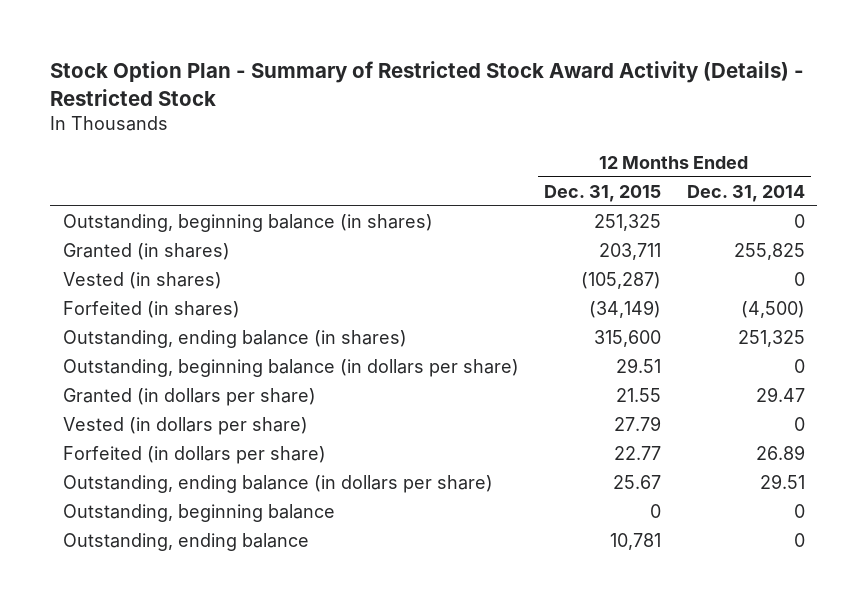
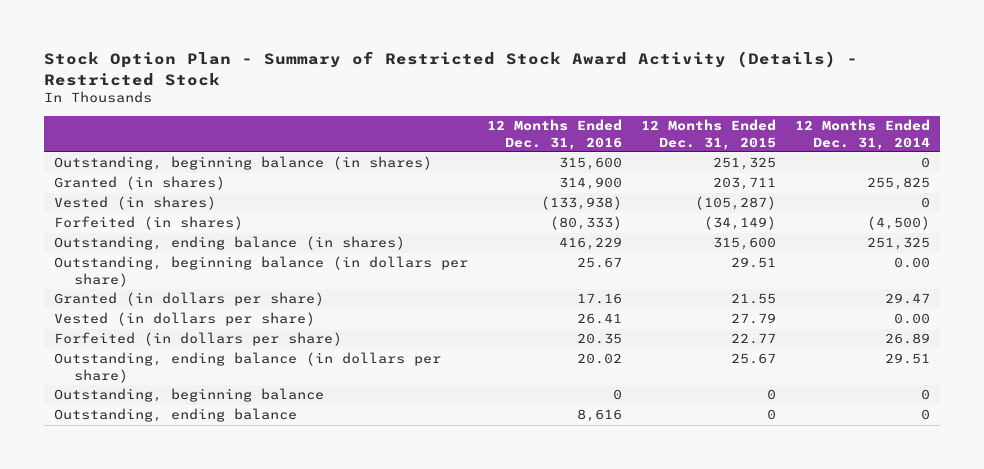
- | 12 Months Ended Dec. 31, 2015 | 12 Months Ended Dec. 31, 2014
+ | 12 Months Ended Dec. 31, 2016 | 12 Months Ended Dec. 31, 2015 | 12 Months Ended Dec. 31, 2014
- Outstanding, beginning balance (in dollars per share) | 29.51 | 0
+ Outstanding, beginning balance (in dollars per share) | 25.67 | 29.51 | 0.00
- Vested (in dollars per share) | 27.79 | 0
+ Vested (in dollars per share) | 26.41 | 27.79 | 0.00
- Outstanding, ending balance | 10,781 | 0
+ Outstanding, ending balance | 8,616 | 0 | 0

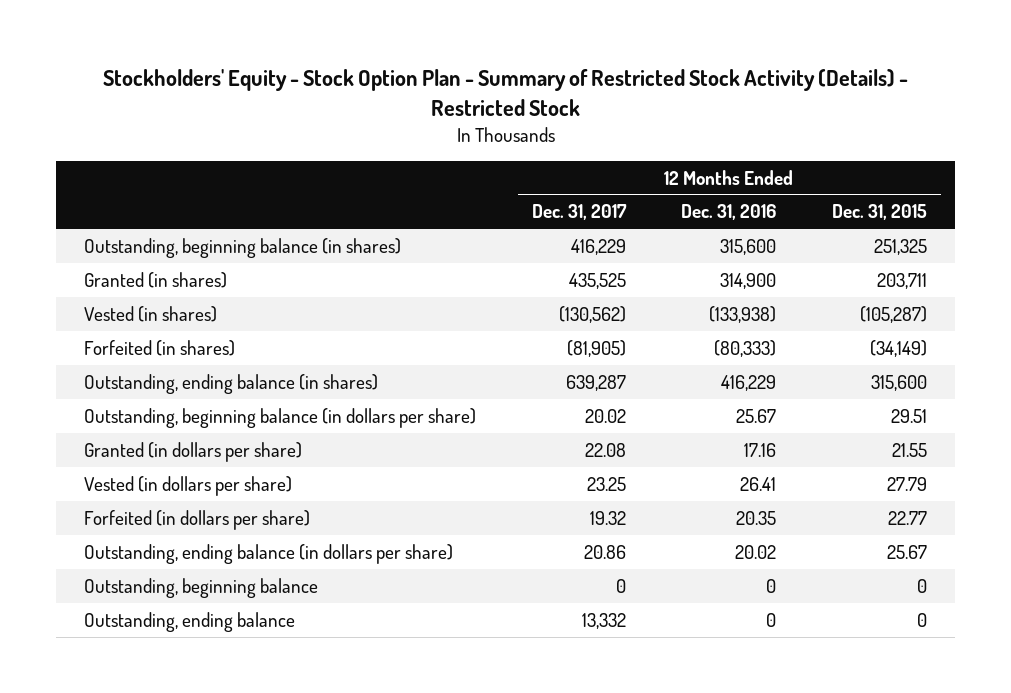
- Stock Option Plan - Summary of Restricted Stock Award Activity (Details) - Restricted Stock
+ Stockholders' Equity - Stock Option Plan - Summary of Restricted Stock Activity (Details) - Restricted Stock
- | 12 Months Ended Dec. 31, 2016 | 12 Months Ended Dec. 31, 2015 | 12 Months Ended Dec. 31, 2014
+ | 12 Months Ended Dec. 31, 2017 | 12 Months Ended Dec. 31, 2016 | 12 Months Ended Dec. 31, 2015
- Outstanding, ending balance | 8,616 | 0 | 0
+ Outstanding, ending balance | 13,332 | 0 | 0

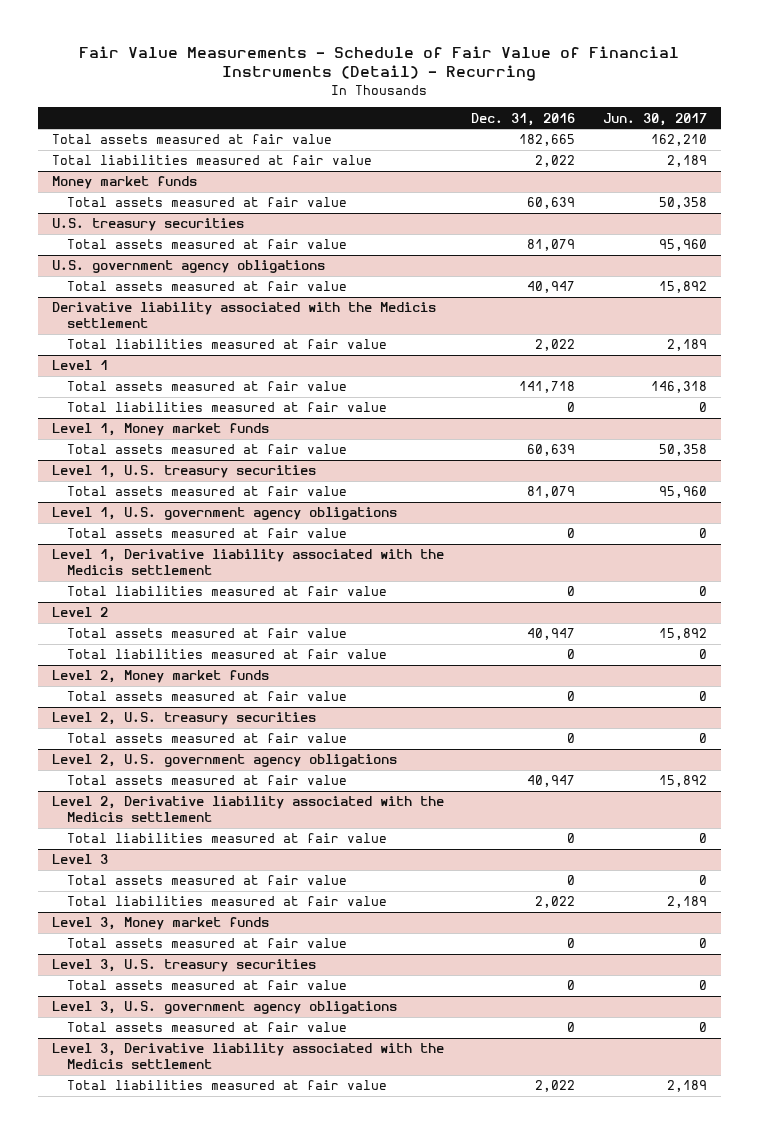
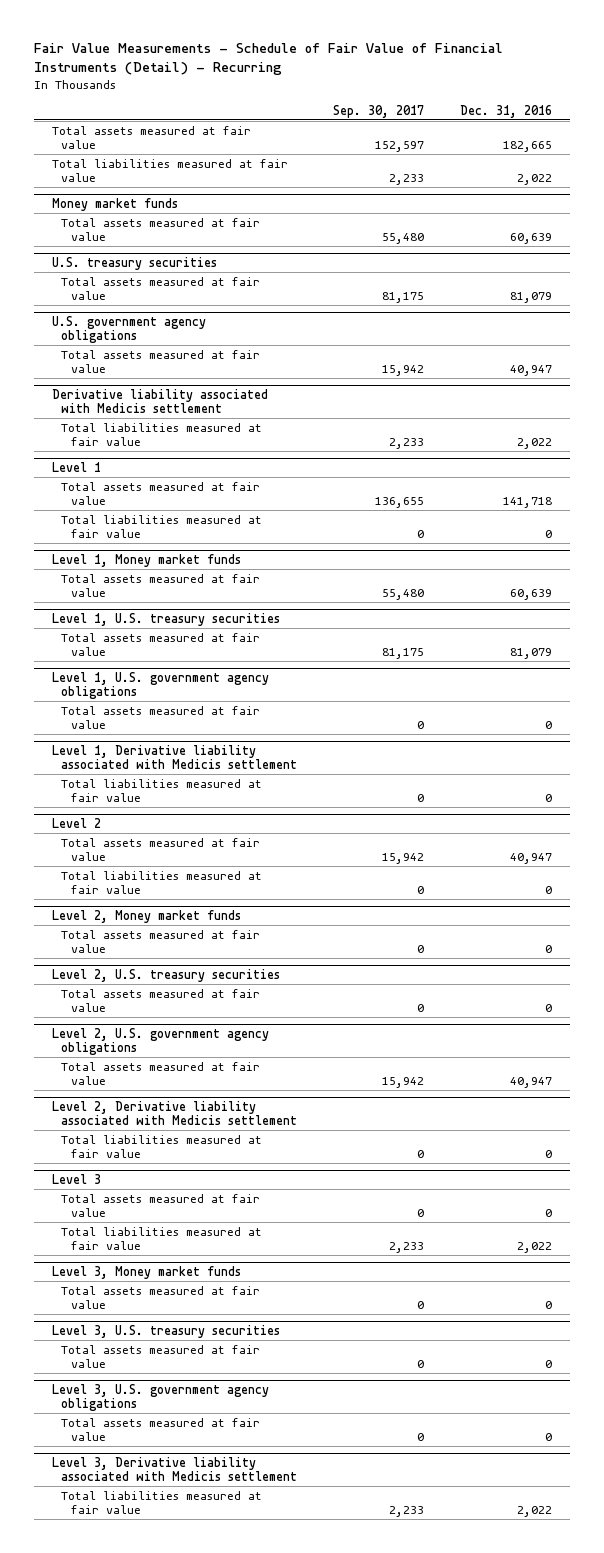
- | Dec. 31, 2016 | Jun. 30, 2017
+ | Sep. 30, 2017 | Dec. 31, 2016
- Derivative liability associated with the Medicis settlement
+ Derivative liability associated with Medicis settlement
- Level 1, Derivative liability associated with the Medicis settlement
+ Level 1, Derivative liability associated with Medicis settlement
- Level 2, Derivative liability associated with the Medicis settlement
+ Level 2, Derivative liability associated with Medicis settlement
- Level 3, Derivative liability associated with the Medicis settlement
+ Level 3, Derivative liability associated with Medicis settlement

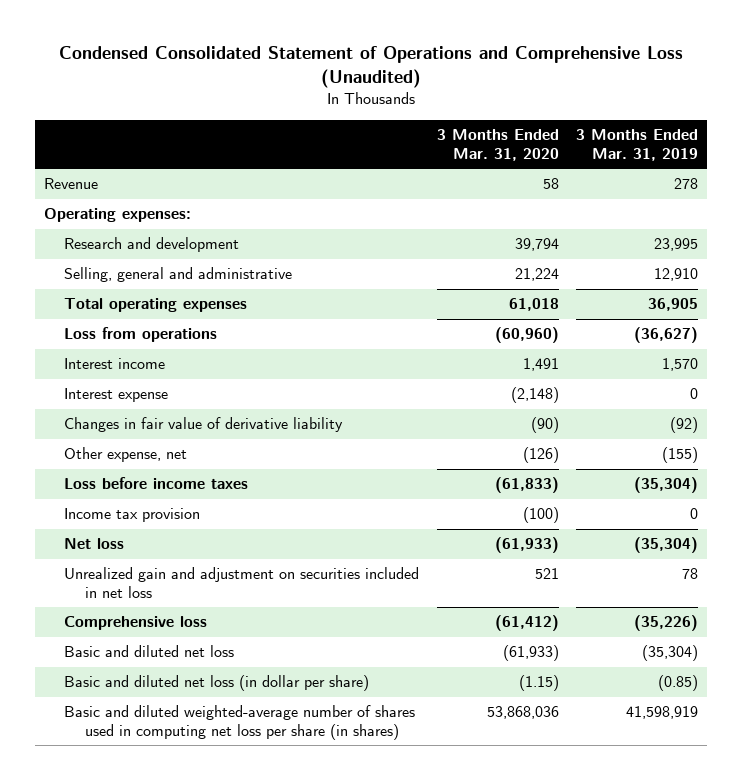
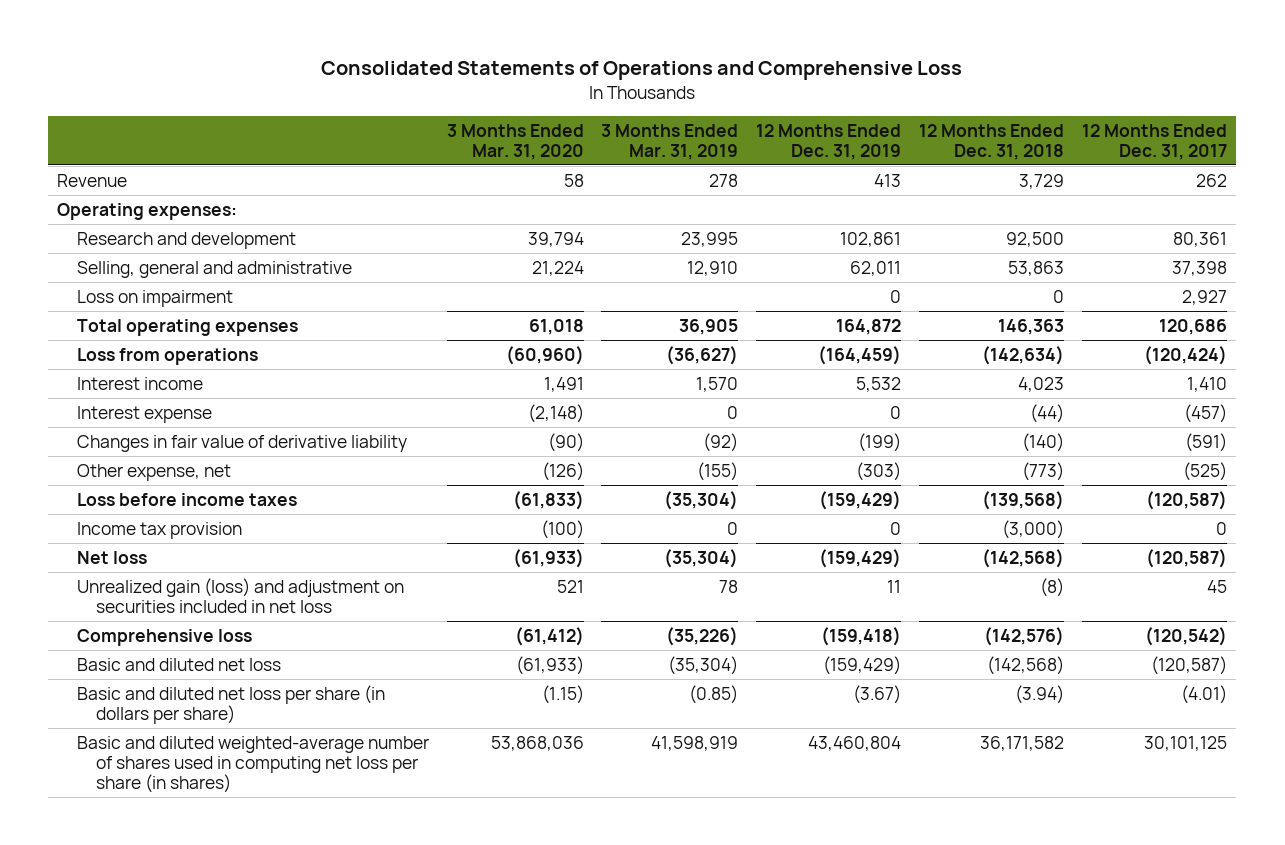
- Condensed Consolidated Statement of Operations and Comprehensive Loss (Unaudited)
+ Consolidated Statements of Operations and Comprehensive Loss
- | 3 Months Ended Mar. 31, 2020 | 3 Months Ended Mar. 31, 2019
+ | 3 Months Ended Mar. 31, 2020 | 3 Months Ended Mar. 31, 2019 | 12 Months Ended Dec. 31, 2019 | 12 Months Ended Dec. 31, 2018 | 12 Months Ended Dec. 31, 2017
+ Loss on impairment | | | 0 | 0 | 2,927
- Unrealized gain and adjustment on securities included in net loss | 521 | 78
+ Unrealized gain (loss) and adjustment on securities included in net loss | 521 | 78 | 11 | (8) | 45
- Basic and diluted net loss (in dollar per share) | (1.15) | (0.85)
+ Basic and diluted net loss per share (in dollars per share) | (1.15) | (0.85) | (3.67) | (3.94) | (4.01)

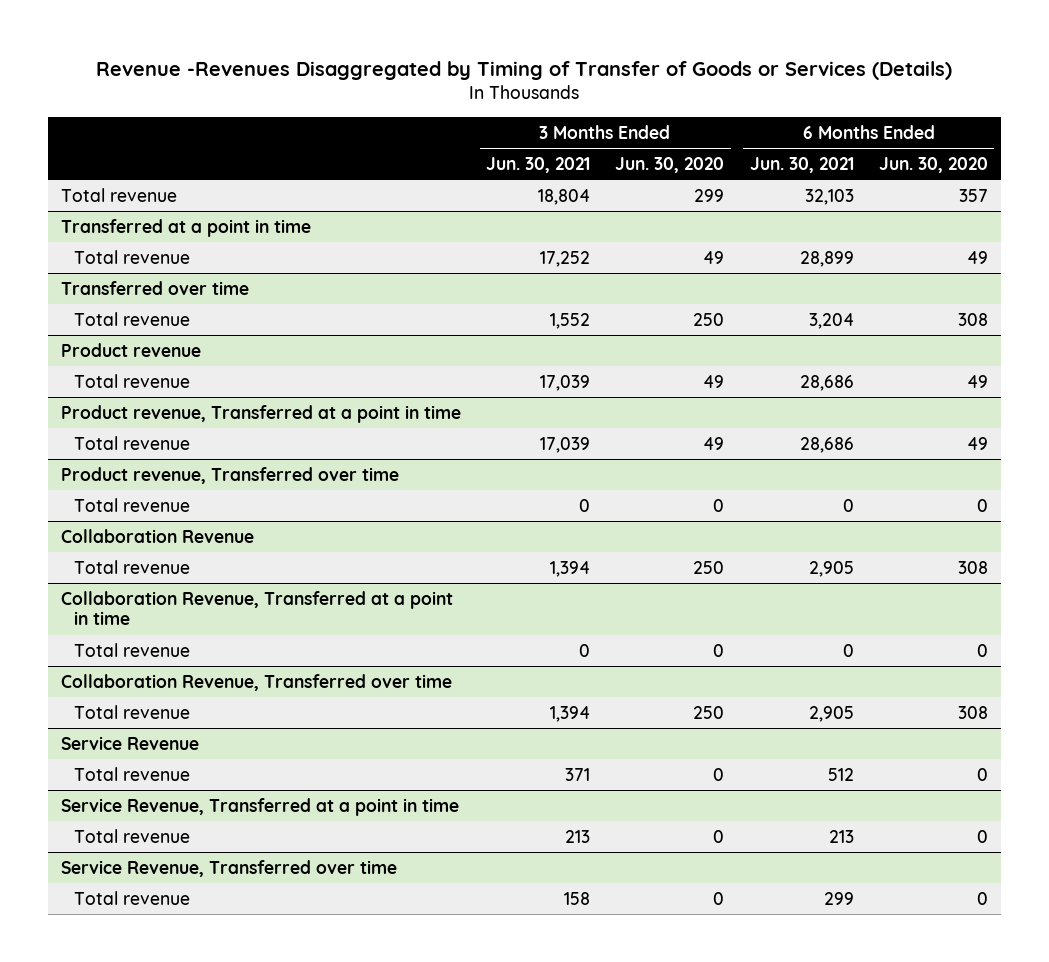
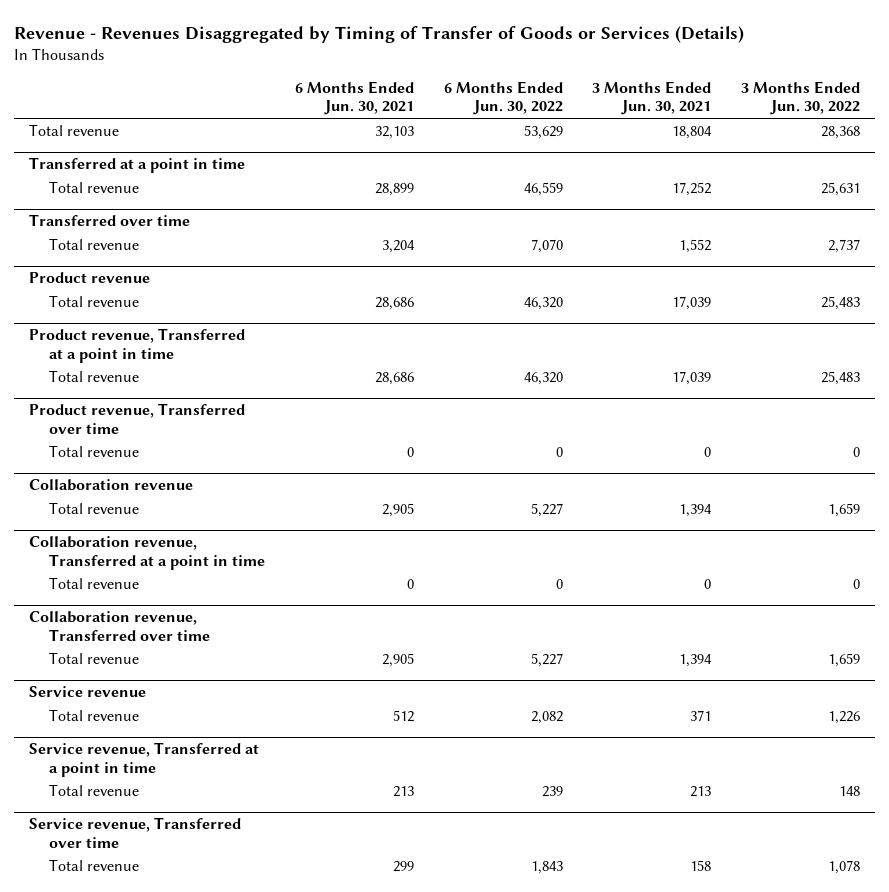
- Revenue -Revenues Disaggregated by Timing of Transfer of Goods or Services (Details)
+ Revenue - Revenues Disaggregated by Timing of Transfer of Goods or Services (Details)
- | 3 Months Ended Jun. 30, 2021 | 3 Months Ended Jun. 30, 2020 | 6 Months Ended Jun. 30, 2021 | 6 Months Ended Jun. 30, 2020
+ | 6 Months Ended Jun. 30, 2021 | 6 Months Ended Jun. 30, 2022 | 3 Months Ended Jun. 30, 2021 | 3 Months Ended Jun. 30, 2022
- Collaboration Revenue
+ Collaboration revenue
- Collaboration Revenue, Transferred at a point in time
+ Collaboration revenue, Transferred at a point in time
- Collaboration Revenue, Transferred over time
+ Collaboration revenue, Transferred over time
- Service Revenue
+ Service revenue
- Service Revenue, Transferred at a point in time
+ Service revenue, Transferred at a point in time
- Service Revenue, Transferred over time
+ Service revenue, Transferred over time

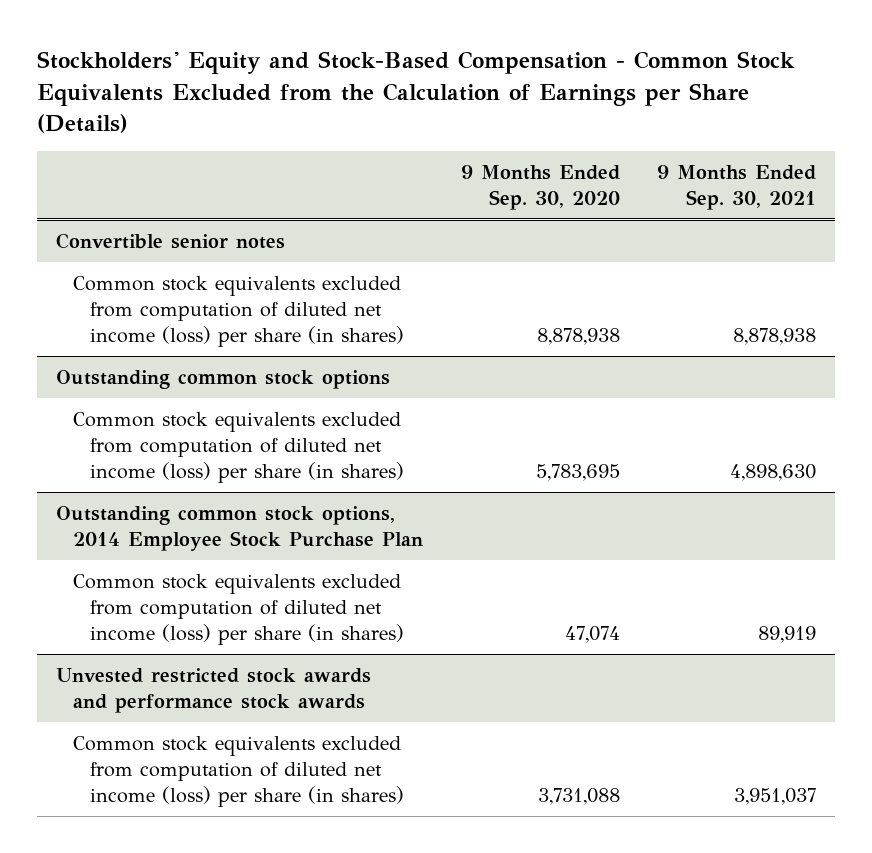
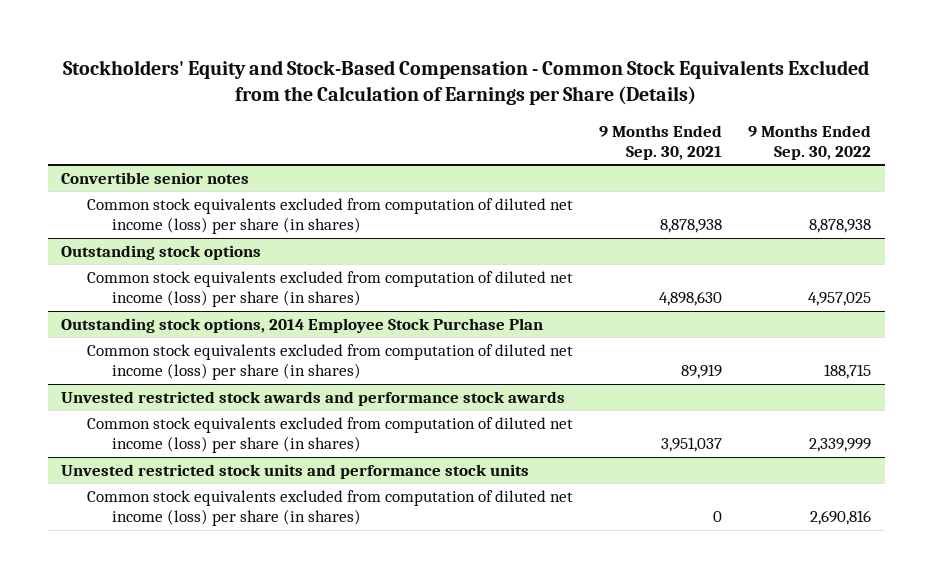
- | 9 Months Ended Sep. 30, 2020 | 9 Months Ended Sep. 30, 2021
+ | 9 Months Ended Sep. 30, 2021 | 9 Months Ended Sep. 30, 2022
- Outstanding common stock options
+ Outstanding stock options
- Outstanding common stock options, 2014 Employee Stock Purchase Plan
+ Outstanding stock options, 2014 Employee Stock Purchase Plan
+ Unvested restricted stock units and performance stock units
+ Common stock equivalents excluded from computation of diluted net income (loss) per share (in shares) | 0 | 2,690,816

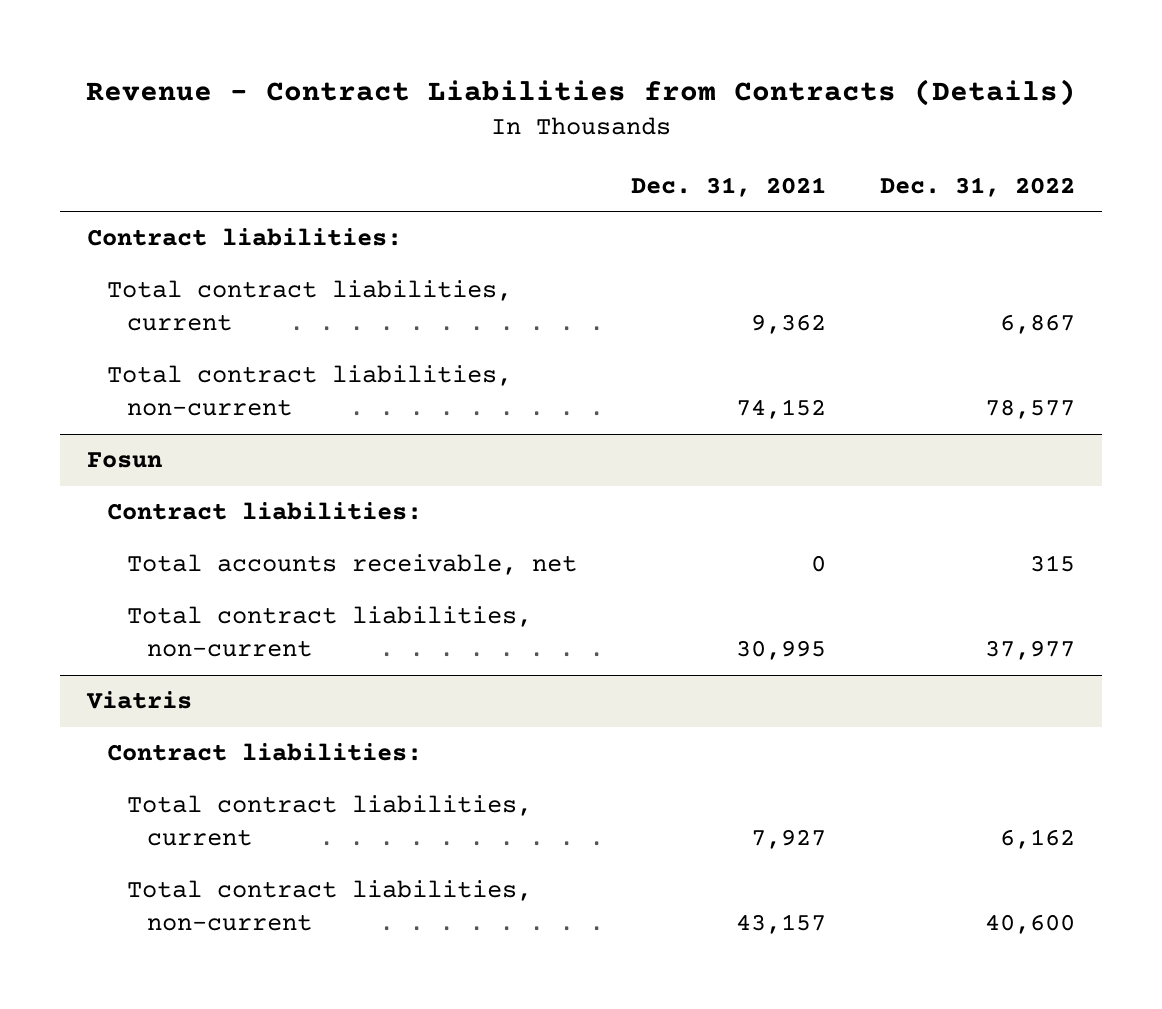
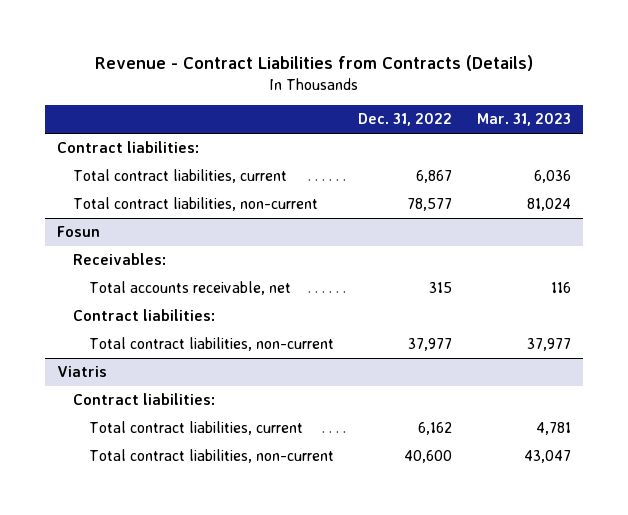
- | Dec. 31, 2021 | Dec. 31, 2022
+ | Dec. 31, 2022 | Mar. 31, 2023
@ Fosun
+ Receivables:
moved down: Contract liabilities:

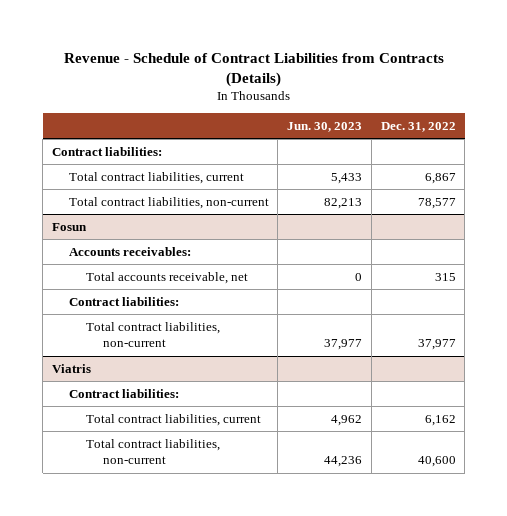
- Revenue - Contract Liabilities from Contracts (Details)
+ Revenue - Schedule of Contract Liabilities from Contracts (Details)
- | Dec. 31, 2022 | Mar. 31, 2023
+ | Jun. 30, 2023 | Dec. 31, 2022
@ Fosun
- Receivables:
+ Accounts receivables:

